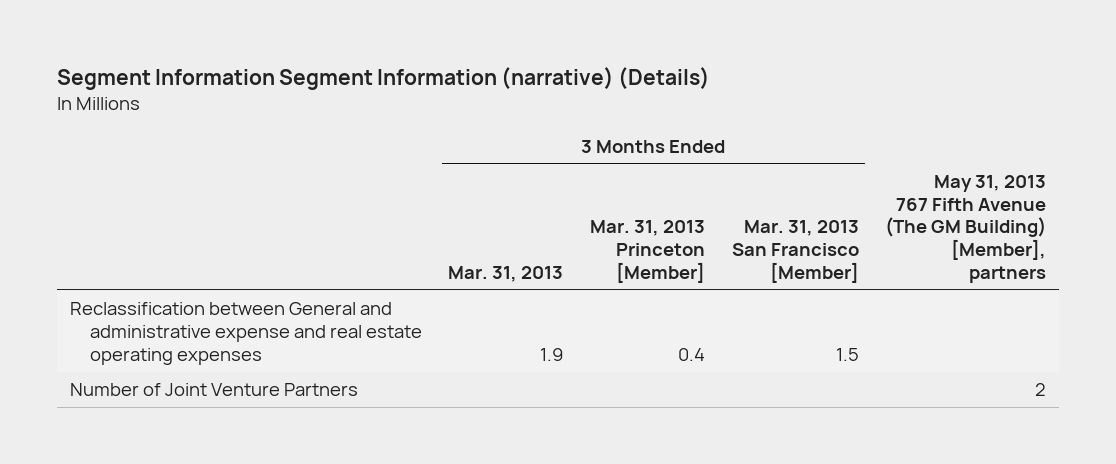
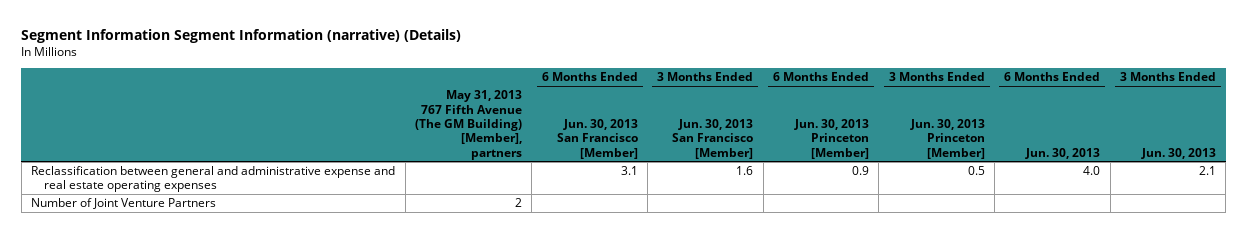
- | 3 Months Ended Mar. 31, 2013 | 3 Months Ended Mar. 31, 2013 Princeton [Member] | 3 Months Ended Mar. 31, 2013 San Francisco [Member] | May 31, 2013 767 Fifth Avenue (The GM Building) [Member], partners
+ | May 31, 2013 767 Fifth Avenue (The GM Building) [Member], partners | 6 Months Ended Jun. 30, 2013 San Francisco [Member] | 3 Months Ended Jun. 30, 2013 San Francisco [Member] | 6 Months Ended Jun. 30, 2013 Princeton [Member] | 3 Months Ended Jun. 30, 2013 Princeton [Member] | 6 Months Ended Jun. 30, 2013 | 3 Months Ended Jun. 30, 2013
- Reclassification between General and administrative expense and real estate operating expenses | 1.9 | 0.4 | 1.5 |
+ Reclassification between general and administrative expense and real estate operating expenses | | 3.1 | 1.6 | 0.9 | 0.5 | 4.0 | 2.1

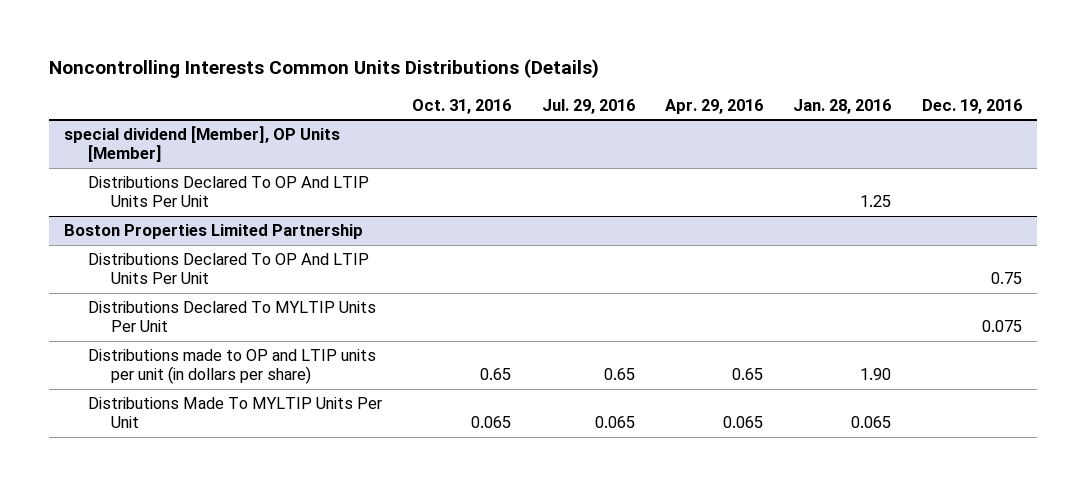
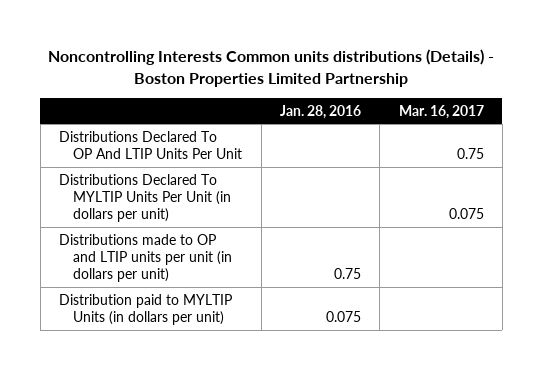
- Noncontrolling Interests Common Units Distributions (Details)
+ Noncontrolling Interests Common units distributions (Details) - Boston Properties Limited Partnership
- | Oct. 31, 2016 | Jul. 29, 2016 | Apr. 29, 2016 | Jan. 28, 2016 | Dec. 19, 2016
+ | Jan. 28, 2016 | Mar. 16, 2017
- special dividend [Member], OP Units [Member]
- Distributions Declared To OP And LTIP Units Per Unit | | | | 1.25 |
- Boston Properties Limited Partnership
- Distributions Declared To OP And LTIP Units Per Unit | | | | | 0.75
- Distributions Declared To MYLTIP Units Per Unit | | | | | 0.075
- Distributions made to OP and LTIP units per unit (in dollars per share) | 0.65 | 0.65 | 0.65 | 1.90 |
- Distributions Made To MYLTIP Units Per Unit | 0.065 | 0.065 | 0.065 | 0.065 |
+ Distributions Declared To OP And LTIP Units Per Unit | | 0.75
+ Distributions Declared To MYLTIP Units Per Unit (in dollars per unit) | | 0.075
+ Distributions made to OP and LTIP units per unit (in dollars per unit) | 0.75 |
+ Distribution paid to MYLTIP Units (in dollars per unit) | 0.075 |

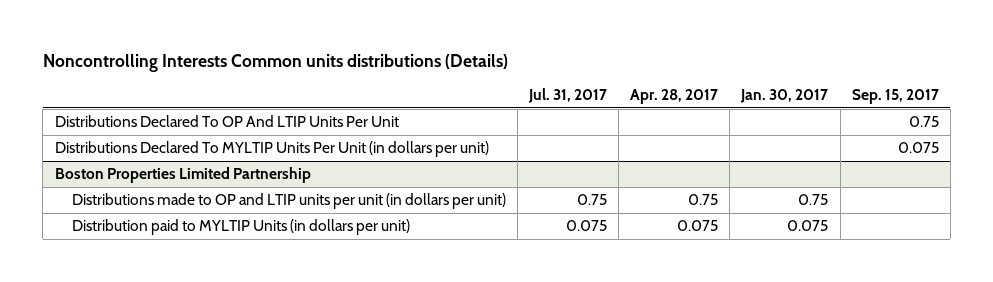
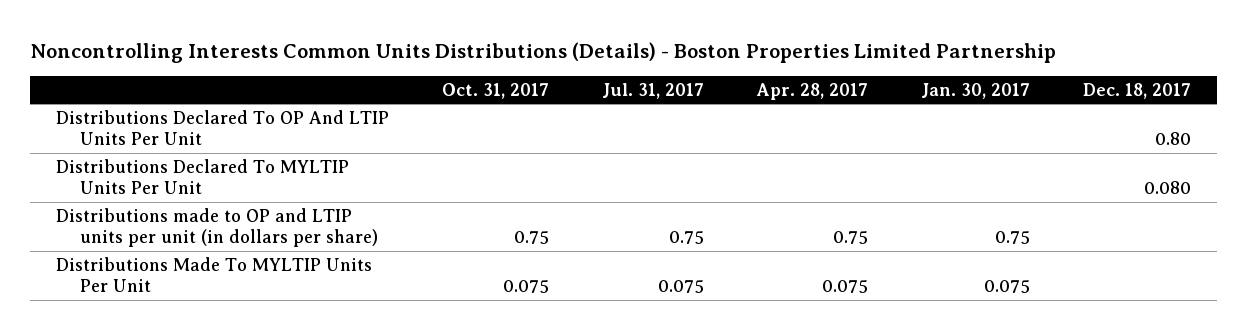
- Noncontrolling Interests Common units distributions (Details)
+ Noncontrolling Interests Common Units Distributions (Details) - Boston Properties Limited Partnership
- | Jul. 31, 2017 | Apr. 28, 2017 | Jan. 30, 2017 | Sep. 15, 2017
+ | Oct. 31, 2017 | Jul. 31, 2017 | Apr. 28, 2017 | Jan. 30, 2017 | Dec. 18, 2017
- Distributions Declared To MYLTIP Units Per Unit (in dollars per unit) | | | | 0.075
- Boston Properties Limited Partnership
- Distributions made to OP and LTIP units per unit (in dollars per unit) | 0.75 | 0.75 | 0.75 |
- Distribution paid to MYLTIP Units (in dollars per unit) | 0.075 | 0.075 | 0.075 |
+ Distributions Declared To MYLTIP Units Per Unit | | | | | 0.080
+ Distributions made to OP and LTIP units per unit (in dollars per share) | 0.75 | 0.75 | 0.75 | 0.75 |
+ Distributions Made To MYLTIP Units Per Unit | 0.075 | 0.075 | 0.075 | 0.075 |

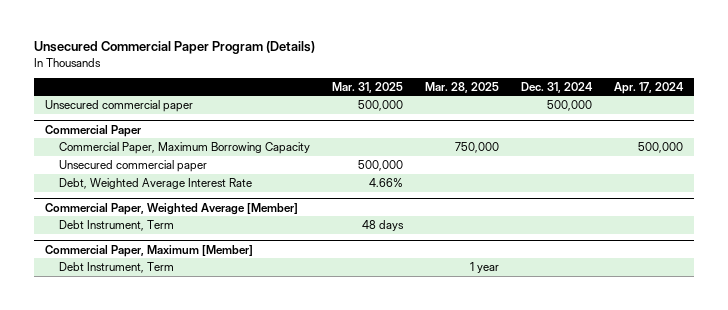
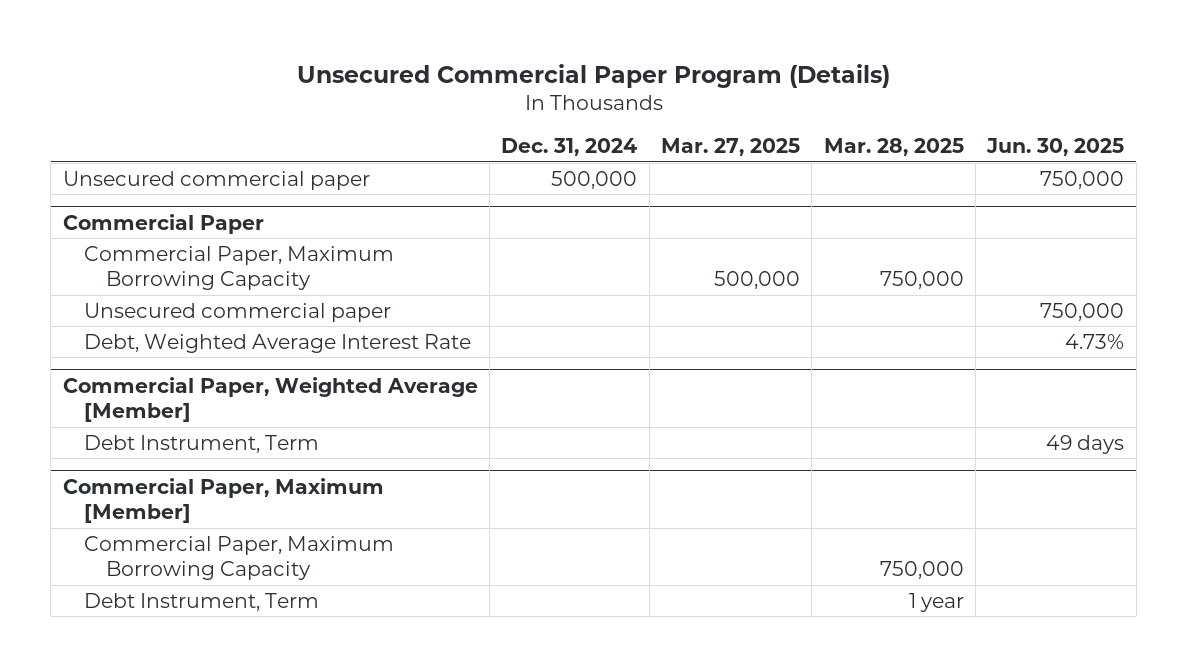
- | Mar. 31, 2025 | Mar. 28, 2025 | Dec. 31, 2024 | Apr. 17, 2024
+ | Dec. 31, 2024 | Mar. 27, 2025 | Mar. 28, 2025 | Jun. 30, 2025
@ Commercial Paper, Maximum [Member]
+ Commercial Paper, Maximum Borrowing Capacity | | | 750,000 |

